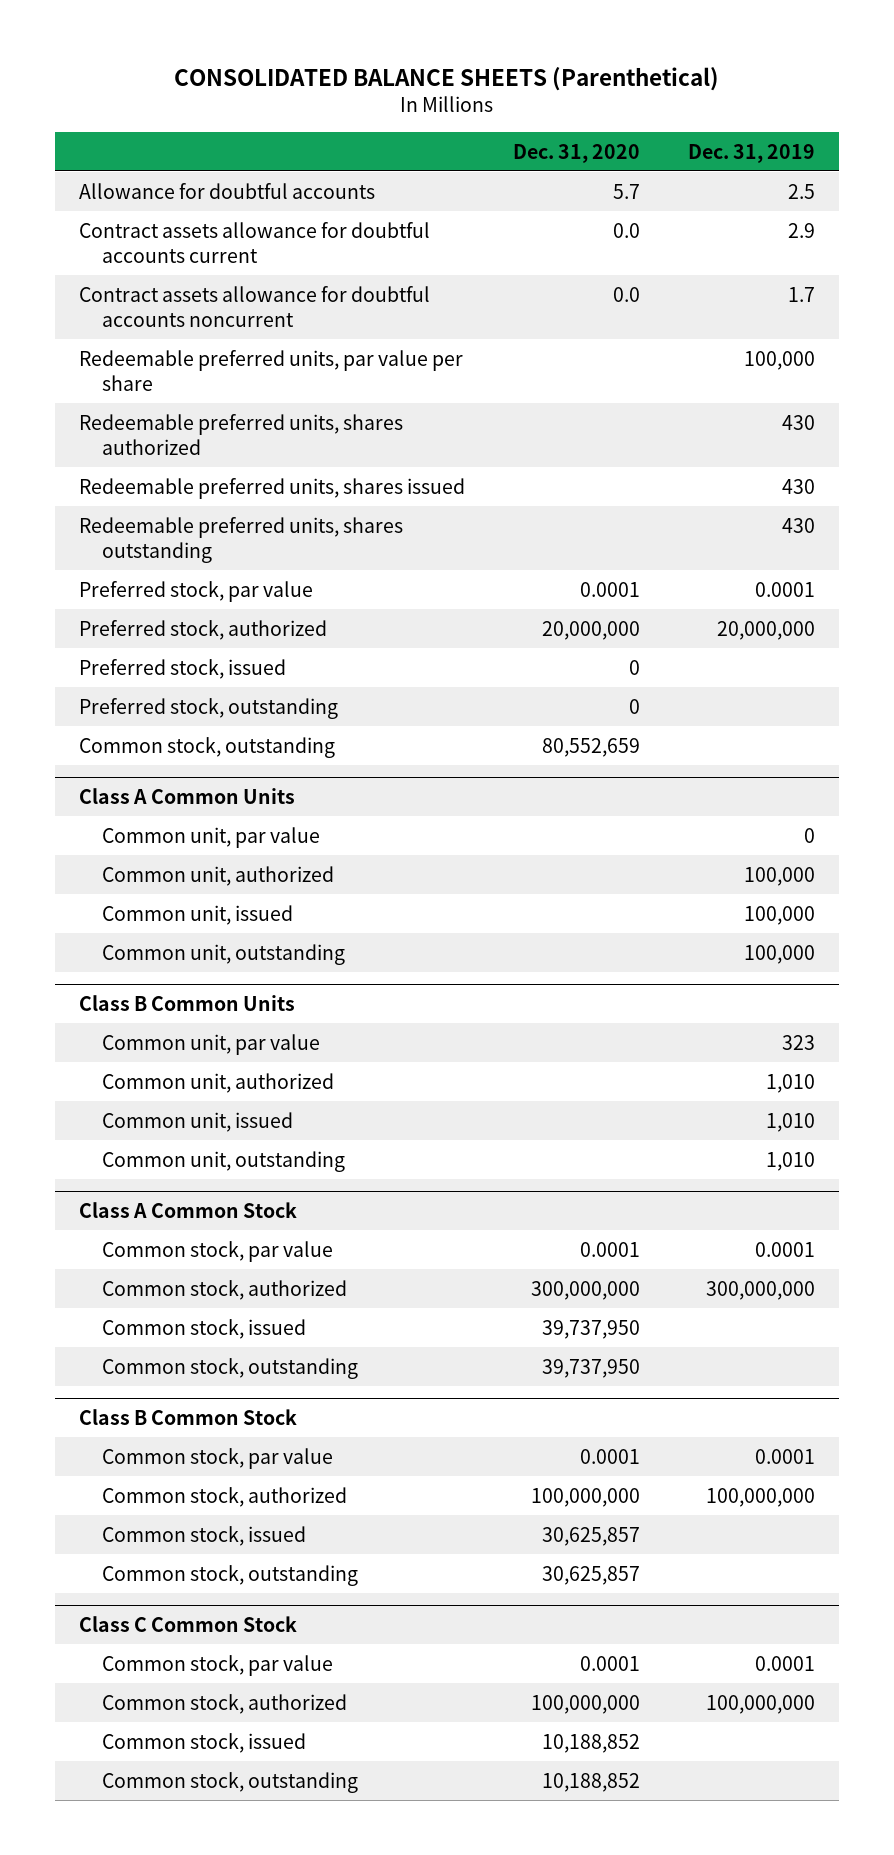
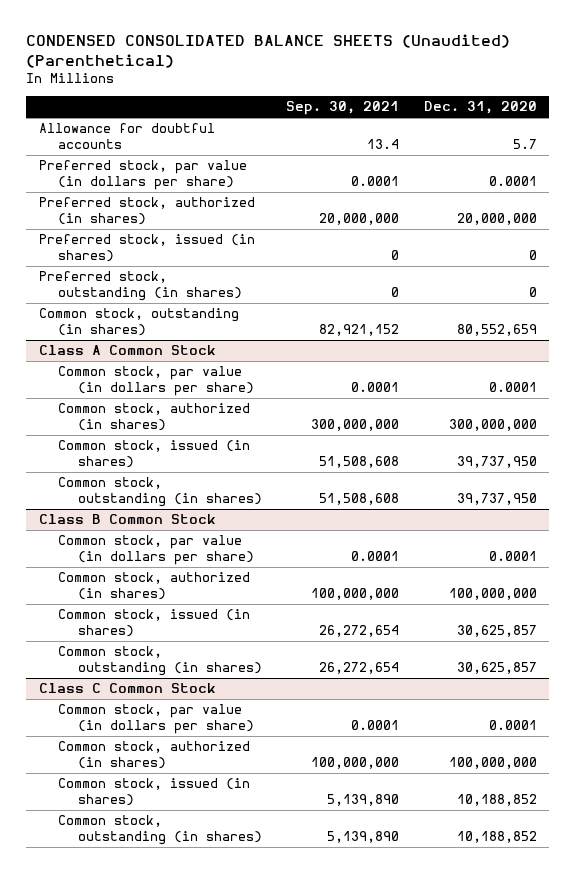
- CONSOLIDATED BALANCE SHEETS (Parenthetical)
+ CONDENSED CONSOLIDATED BALANCE SHEETS (Unaudited) (Parenthetical)
- | Dec. 31, 2020 | Dec. 31, 2019
+ | Sep. 30, 2021 | Dec. 31, 2020
- Contract assets allowance for doubtful accounts current | 0.0 | 2.9
- Contract assets allowance for doubtful accounts noncurrent | 0.0 | 1.7
- Redeemable preferred units, par value per share | | 100,000
- Redeemable preferred units, shares authorized | | 430
- Redeemable preferred units, shares issued | | 430
- Redeemable preferred units, shares outstanding | | 430
- Preferred stock, par value | 0.0001 | 0.0001
- Preferred stock, authorized | 20,000,000 | 20,000,000
- Preferred stock, issued | 0 |
- Preferred stock, outstanding | 0 |
- Common stock, outstanding | 80,552,659 |
- Class A Common Units
- Common unit, par value | | 0
- Common unit, authorized | | 100,000
- Common unit, issued | | 100,000
- Common unit, outstanding | | 100,000
- Class B Common Units
- Common unit, par value | | 323
- Common unit, authorized | | 1,010
- Common unit, issued | | 1,010
- Common unit, outstanding | | 1,010
+ Preferred stock, par value (in dollars per share) | 0.0001 | 0.0001
+ Preferred stock, authorized (in shares) | 20,000,000 | 20,000,000
+ Preferred stock, issued (in shares) | 0 | 0
+ Preferred stock, outstanding (in shares) | 0 | 0
+ Common stock, outstanding (in shares) | 82,921,152 | 80,552,659
@ Class A Common Stock
- Common stock, par value | 0.0001 | 0.0001
- Common stock, authorized | 300,000,000 | 300,000,000
- Common stock, issued | 39,737,950 |
- Common stock, outstanding | 39,737,950 |
+ Common stock, par value (in dollars per share) | 0.0001 | 0.0001
+ Common stock, authorized (in shares) | 300,000,000 | 300,000,000
+ Common stock, issued (in shares) | 51,508,608 | 39,737,950
+ Common stock, outstanding (in shares) | 51,508,608 | 39,737,950
@ Class B Common Stock
- Common stock, par value | 0.0001 | 0.0001
- Common stock, authorized | 100,000,000 | 100,000,000
- Common stock, issued | 30,625,857 |
- Common stock, outstanding | 30,625,857 |
+ Common stock, par value (in dollars per share) | 0.0001 | 0.0001
+ Common stock, authorized (in shares) | 100,000,000 | 100,000,000
+ Common stock, issued (in shares) | 26,272,654 | 30,625,857
+ Common stock, outstanding (in shares) | 26,272,654 | 30,625,857
@ Class C Common Stock
- Common stock, par value | 0.0001 | 0.0001
- Common stock, authorized | 100,000,000 | 100,000,000
- Common stock, issued | 10,188,852 |
- Common stock, outstanding | 10,188,852 |
+ Common stock, par value (in dollars per share) | 0.0001 | 0.0001
+ Common stock, authorized (in shares) | 100,000,000 | 100,000,000
+ Common stock, issued (in shares) | 5,139,890 | 10,188,852
+ Common stock, outstanding (in shares) | 5,139,890 | 10,188,852

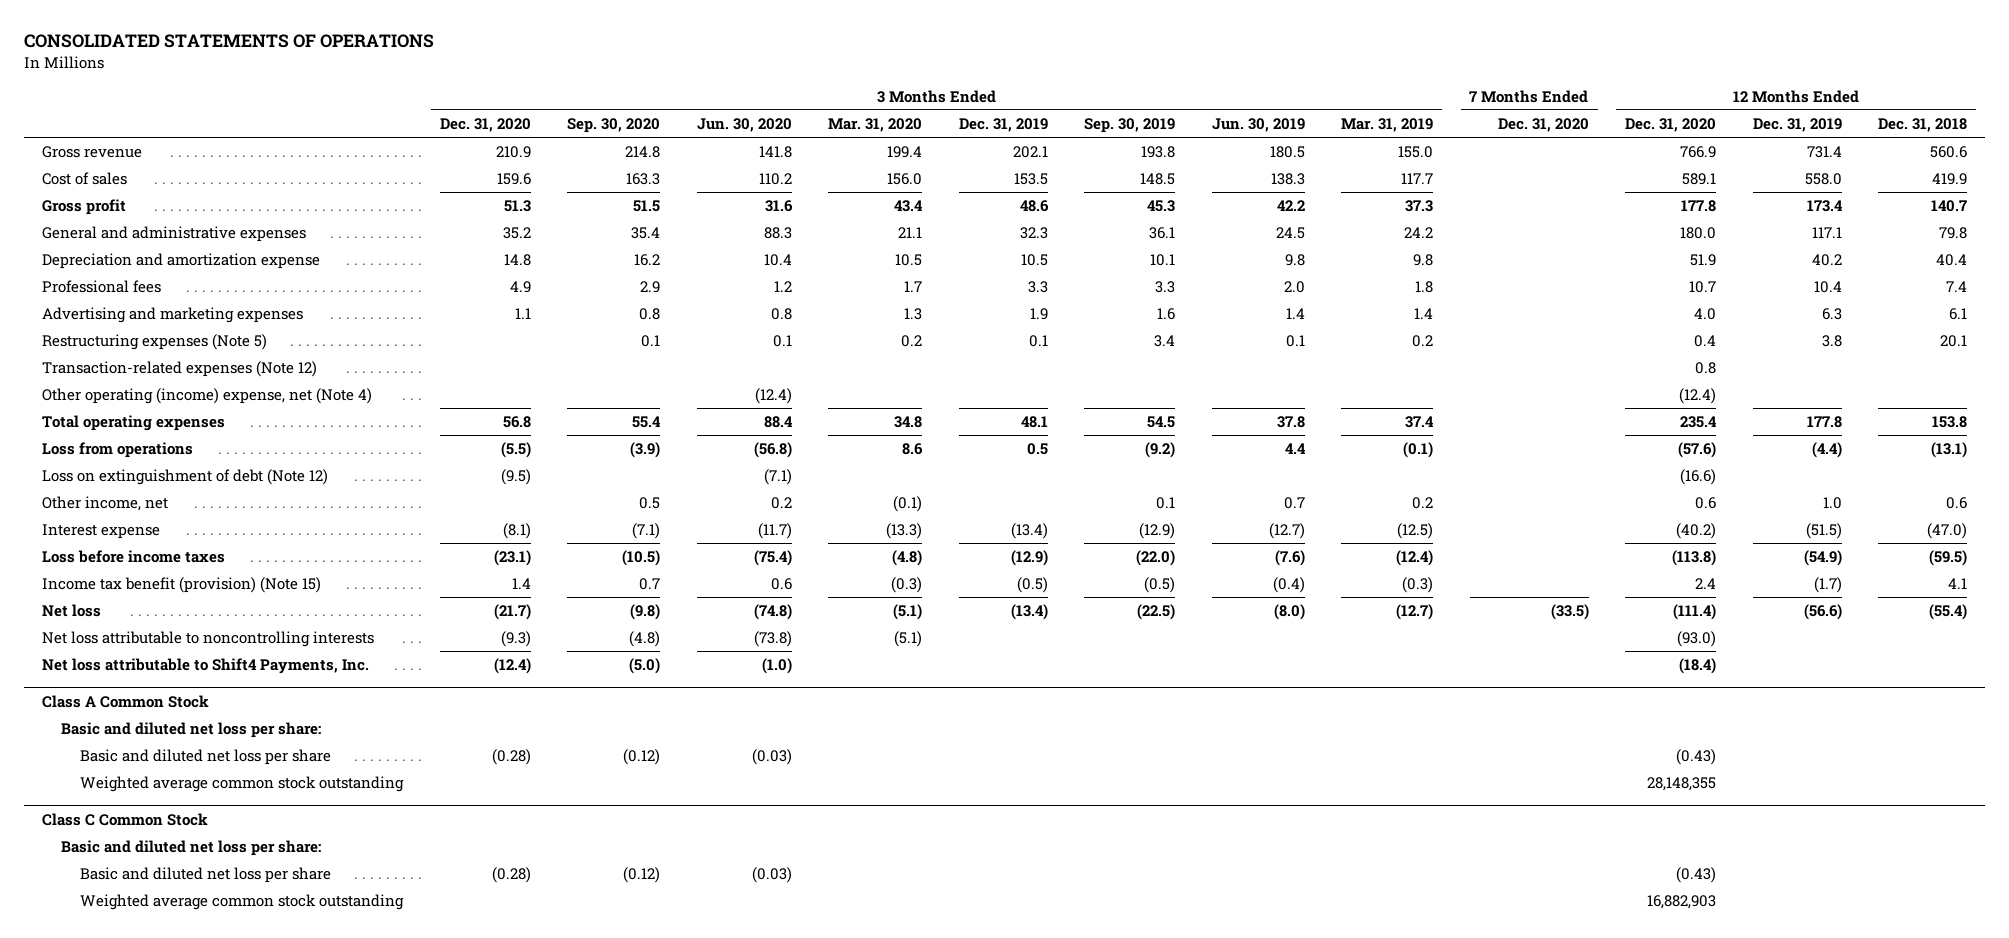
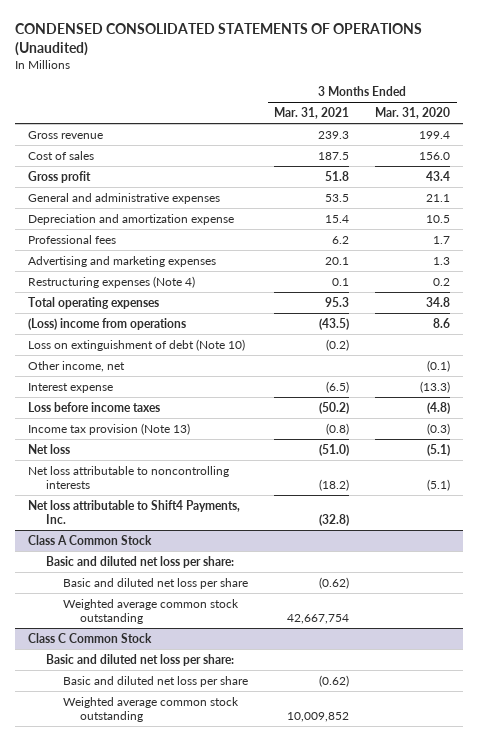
- CONSOLIDATED STATEMENTS OF OPERATIONS
+ CONDENSED CONSOLIDATED STATEMENTS OF OPERATIONS (Unaudited)
- | 3 Months Ended Dec. 31, 2020 | 3 Months Ended Sep. 30, 2020 | 3 Months Ended Jun. 30, 2020 | 3 Months Ended Mar. 31, 2020 | 3 Months Ended Dec. 31, 2019 | 3 Months Ended Sep. 30, 2019 | 3 Months Ended Jun. 30, 2019 | 3 Months Ended Mar. 31, 2019 | 7 Months Ended Dec. 31, 2020 | 12 Months Ended Dec. 31, 2020 | 12 Months Ended Dec. 31, 2019 | 12 Months Ended Dec. 31, 2018
+ | 3 Months Ended Mar. 31, 2021 | 3 Months Ended Mar. 31, 2020
- Restructuring expenses (Note 5) | | 0.1 | 0.1 | 0.2 | 0.1 | 3.4 | 0.1 | 0.2 | | 0.4 | 3.8 | 20.1
- Transaction-related expenses (Note 12) | | | | | | | | | | 0.8 | |
- Other operating (income) expense, net (Note 4) | | | (12.4) | | | | | | | (12.4) | |
+ Restructuring expenses (Note 4) | 0.1 | 0.2
- Loss from operations | (5.5) | (3.9) | (56.8) | 8.6 | 0.5 | (9.2) | 4.4 | (0.1) | | (57.6) | (4.4) | (13.1)
- Loss on extinguishment of debt (Note 12) | (9.5) | | (7.1) | | | | | | | (16.6) | |
+ (Loss) income from operations | (43.5) | 8.6
+ Loss on extinguishment of debt (Note 10) | (0.2) |
- Income tax benefit (provision) (Note 15) | 1.4 | 0.7 | 0.6 | (0.3) | (0.5) | (0.5) | (0.4) | (0.3) | | 2.4 | (1.7) | 4.1
+ Income tax provision (Note 13) | (0.8) | (0.3)

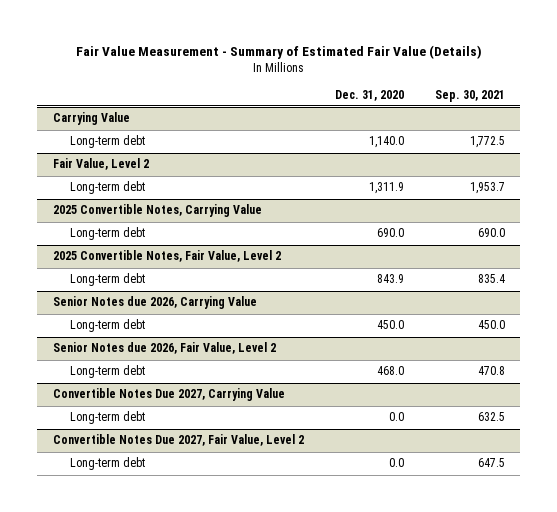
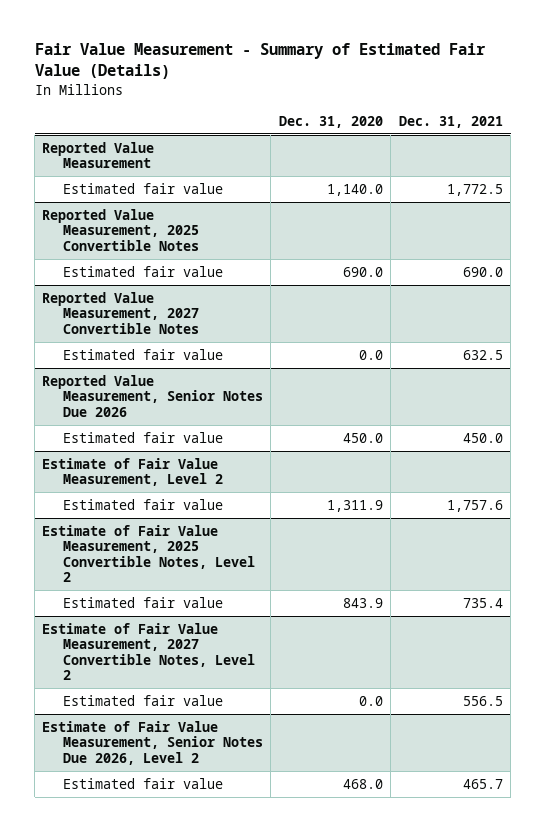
- | Dec. 31, 2020 | Sep. 30, 2021
+ | Dec. 31, 2020 | Dec. 31, 2021
- Carrying Value
- Long-term debt | 1,140.0 | 1,772.5
- Fair Value, Level 2
- Long-term debt | 1,311.9 | 1,953.7
- 2025 Convertible Notes, Carrying Value
- Long-term debt | 690.0 | 690.0
- 2025 Convertible Notes, Fair Value, Level 2
- Long-term debt | 843.9 | 835.4
- Senior Notes due 2026, Carrying Value
- Long-term debt | 450.0 | 450.0
- Senior Notes due 2026, Fair Value, Level 2
- Long-term debt | 468.0 | 470.8
- Convertible Notes Due 2027, Carrying Value
- Long-term debt | 0.0 | 632.5
- Convertible Notes Due 2027, Fair Value, Level 2
- Long-term debt | 0.0 | 647.5
+ Reported Value Measurement
+ Estimated fair value | 1,140.0 | 1,772.5
+ Reported Value Measurement, 2025 Convertible Notes
+ Estimated fair value | 690.0 | 690.0
+ Reported Value Measurement, 2027 Convertible Notes
+ Estimated fair value | 0.0 | 632.5
+ Reported Value Measurement, Senior Notes Due 2026
+ Estimated fair value | 450.0 | 450.0
+ Estimate of Fair Value Measurement, Level 2
+ Estimated fair value | 1,311.9 | 1,757.6
+ Estimate of Fair Value Measurement, 2025 Convertible Notes, Level 2
+ Estimated fair value | 843.9 | 735.4
+ Estimate of Fair Value Measurement, 2027 Convertible Notes, Level 2
+ Estimated fair value | 0.0 | 556.5
+ Estimate of Fair Value Measurement, Senior Notes Due 2026, Level 2
+ Estimated fair value | 468.0 | 465.7

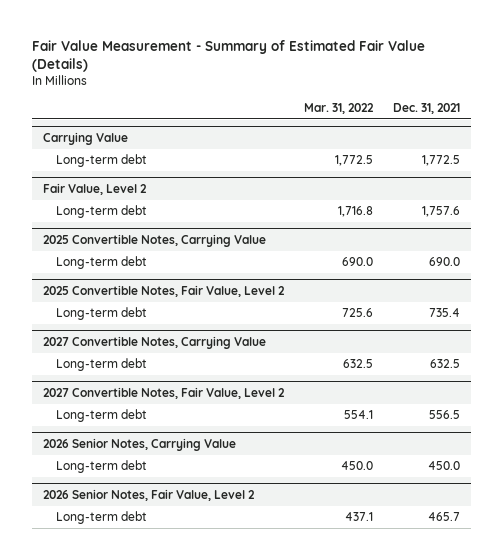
- | Dec. 31, 2020 | Dec. 31, 2021
+ | Mar. 31, 2022 | Dec. 31, 2021
- Reported Value Measurement
- Estimated fair value | 1,140.0 | 1,772.5
- Reported Value Measurement, 2025 Convertible Notes
- Estimated fair value | 690.0 | 690.0
- Reported Value Measurement, 2027 Convertible Notes
- Estimated fair value | 0.0 | 632.5
- Reported Value Measurement, Senior Notes Due 2026
- Estimated fair value | 450.0 | 450.0
- Estimate of Fair Value Measurement, Level 2
- Estimated fair value | 1,311.9 | 1,757.6
- Estimate of Fair Value Measurement, 2025 Convertible Notes, Level 2
- Estimated fair value | 843.9 | 735.4
- Estimate of Fair Value Measurement, 2027 Convertible Notes, Level 2
- Estimated fair value | 0.0 | 556.5
- Estimate of Fair Value Measurement, Senior Notes Due 2026, Level 2
- Estimated fair value | 468.0 | 465.7
+ Carrying Value
+ Long-term debt | 1,772.5 | 1,772.5
+ Fair Value, Level 2
+ Long-term debt | 1,716.8 | 1,757.6
+ 2025 Convertible Notes, Carrying Value
+ Long-term debt | 690.0 | 690.0
+ 2025 Convertible Notes, Fair Value, Level 2
+ Long-term debt | 725.6 | 735.4
+ 2027 Convertible Notes, Carrying Value
+ Long-term debt | 632.5 | 632.5
+ 2027 Convertible Notes, Fair Value, Level 2
+ Long-term debt | 554.1 | 556.5
+ 2026 Senior Notes, Carrying Value
+ Long-term debt | 450.0 | 450.0
+ 2026 Senior Notes, Fair Value, Level 2
+ Long-term debt | 437.1 | 465.7

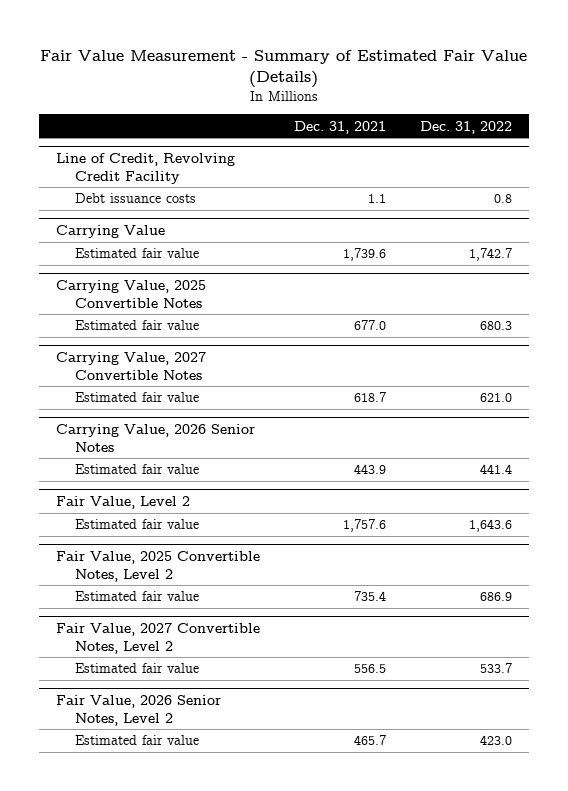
- | Mar. 31, 2022 | Dec. 31, 2021
+ | Dec. 31, 2021 | Dec. 31, 2022
+ Line of Credit, Revolving Credit Facility
+ Debt issuance costs | 1.1 | 0.8
@ Carrying Value
- Long-term debt | 1,772.5 | 1,772.5
+ Estimated fair value | 1,739.6 | 1,742.7
+ Carrying Value, 2025 Convertible Notes
+ Estimated fair value | 677.0 | 680.3
+ Carrying Value, 2027 Convertible Notes
+ Estimated fair value | 618.7 | 621.0
+ Carrying Value, 2026 Senior Notes
+ Estimated fair value | 443.9 | 441.4
@ Fair Value, Level 2
- Long-term debt | 1,716.8 | 1,757.6
- 2025 Convertible Notes, Carrying Value
- Long-term debt | 690.0 | 690.0
- 2025 Convertible Notes, Fair Value, Level 2
- Long-term debt | 725.6 | 735.4
- 2027 Convertible Notes, Carrying Value
- Long-term debt | 632.5 | 632.5
- 2027 Convertible Notes, Fair Value, Level 2
- Long-term debt | 554.1 | 556.5
- 2026 Senior Notes, Carrying Value
- Long-term debt | 450.0 | 450.0
- 2026 Senior Notes, Fair Value, Level 2
- Long-term debt | 437.1 | 465.7
@ Fair Value, Level 2
+ Estimated fair value | 1,757.6 | 1,643.6
+ Fair Value, 2025 Convertible Notes, Level 2
+ Estimated fair value | 735.4 | 686.9
+ Fair Value, 2027 Convertible Notes, Level 2
+ Estimated fair value | 556.5 | 533.7
+ Fair Value, 2026 Senior Notes, Level 2
+ Estimated fair value | 465.7 | 423.0

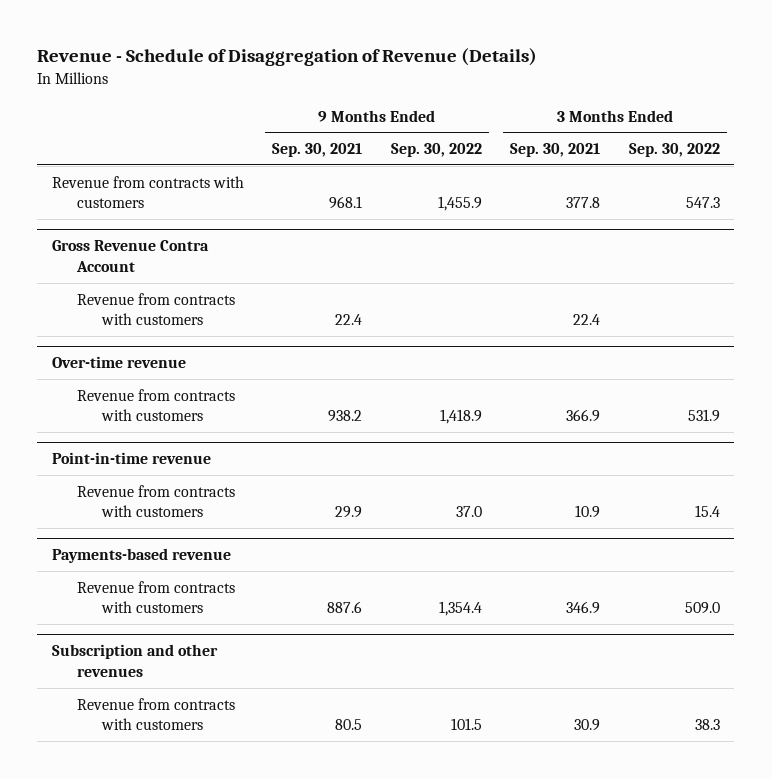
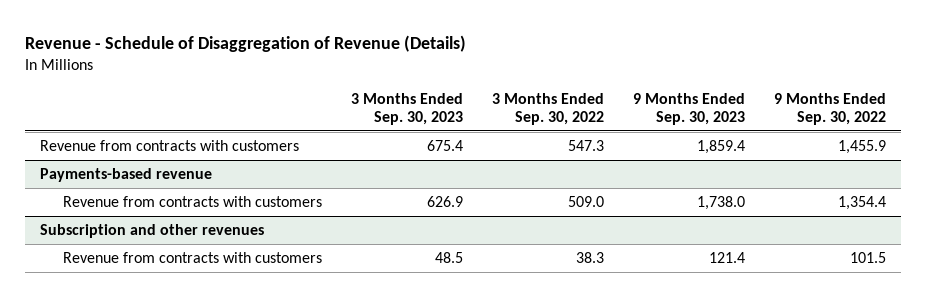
- | 9 Months Ended Sep. 30, 2021 | 9 Months Ended Sep. 30, 2022 | 3 Months Ended Sep. 30, 2021 | 3 Months Ended Sep. 30, 2022
+ | 3 Months Ended Sep. 30, 2023 | 3 Months Ended Sep. 30, 2022 | 9 Months Ended Sep. 30, 2023 | 9 Months Ended Sep. 30, 2022
- Gross Revenue Contra Account
- Revenue from contracts with customers | 22.4 | | 22.4 |
- Over-time revenue
- Revenue from contracts with customers | 938.2 | 1,418.9 | 366.9 | 531.9
- Point-in-time revenue
- Revenue from contracts with customers | 29.9 | 37.0 | 10.9 | 15.4

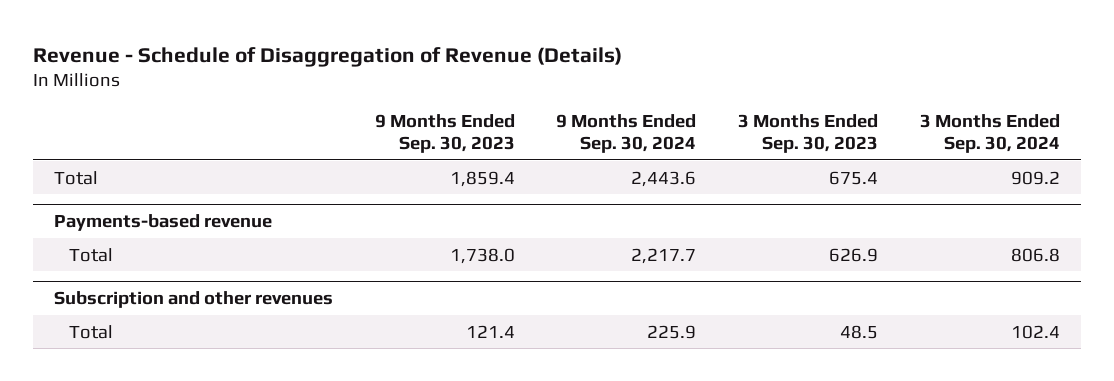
- | 3 Months Ended Sep. 30, 2023 | 3 Months Ended Sep. 30, 2022 | 9 Months Ended Sep. 30, 2023 | 9 Months Ended Sep. 30, 2022
+ | 9 Months Ended Sep. 30, 2023 | 9 Months Ended Sep. 30, 2024 | 3 Months Ended Sep. 30, 2023 | 3 Months Ended Sep. 30, 2024
- Revenue from contracts with customers | 675.4 | 547.3 | 1,859.4 | 1,455.9
+ Total | 1,859.4 | 2,443.6 | 675.4 | 909.2
@ Payments-based revenue
- Revenue from contracts with customers | 626.9 | 509.0 | 1,738.0 | 1,354.4
+ Total | 1,738.0 | 2,217.7 | 626.9 | 806.8
@ Subscription and other revenues
- Revenue from contracts with customers | 48.5 | 38.3 | 121.4 | 101.5
+ Total | 121.4 | 225.9 | 48.5 | 102.4

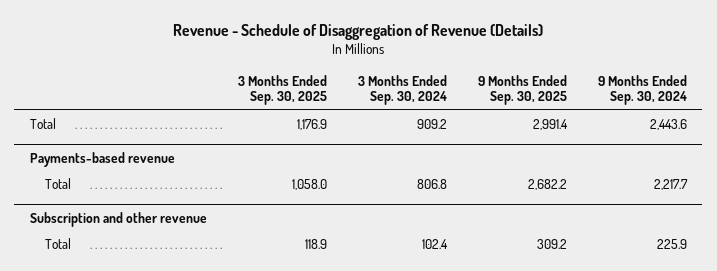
- | 9 Months Ended Sep. 30, 2023 | 9 Months Ended Sep. 30, 2024 | 3 Months Ended Sep. 30, 2023 | 3 Months Ended Sep. 30, 2024
+ | 3 Months Ended Sep. 30, 2025 | 3 Months Ended Sep. 30, 2024 | 9 Months Ended Sep. 30, 2025 | 9 Months Ended Sep. 30, 2024
- Subscription and other revenues
+ Subscription and other revenue

